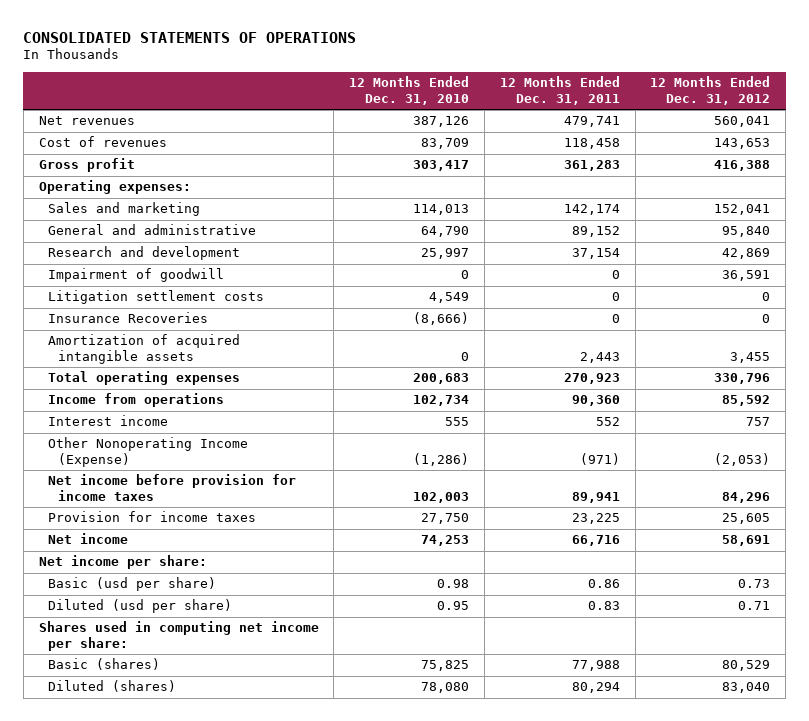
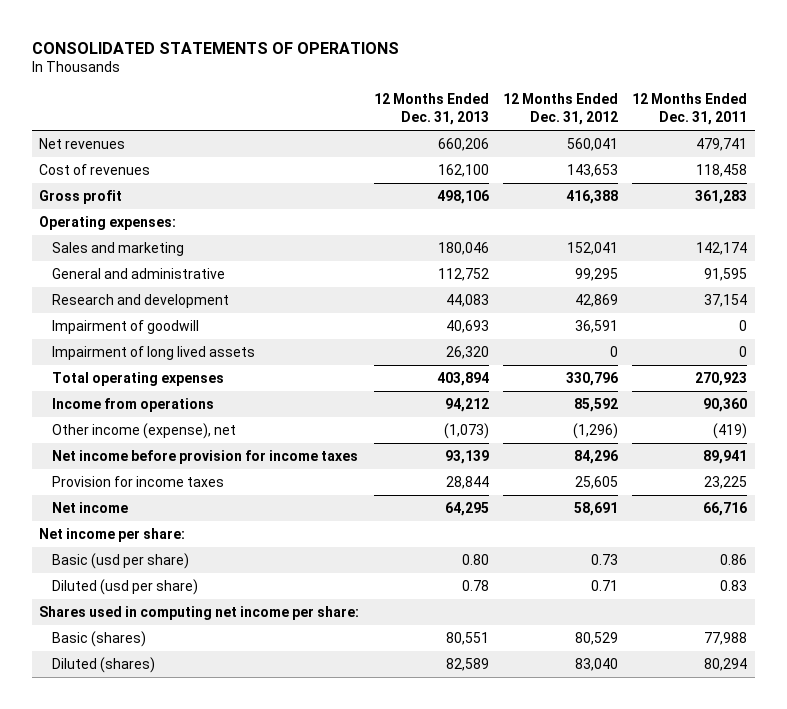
- | 12 Months Ended Dec. 31, 2010 | 12 Months Ended Dec. 31, 2011 | 12 Months Ended Dec. 31, 2012
+ | 12 Months Ended Dec. 31, 2013 | 12 Months Ended Dec. 31, 2012 | 12 Months Ended Dec. 31, 2011
- General and administrative | 64,790 | 89,152 | 95,840
+ General and administrative | 112,752 | 99,295 | 91,595
- Litigation settlement costs | 4,549 | 0 | 0
- Insurance Recoveries | (8,666) | 0 | 0
- Amortization of acquired intangible assets | 0 | 2,443 | 3,455
+ Impairment of long lived assets | 26,320 | 0 | 0
- Interest income | 555 | 552 | 757
- Other Nonoperating Income (Expense) | (1,286) | (971) | (2,053)
+ Other income (expense), net | (1,073) | (1,296) | (419)

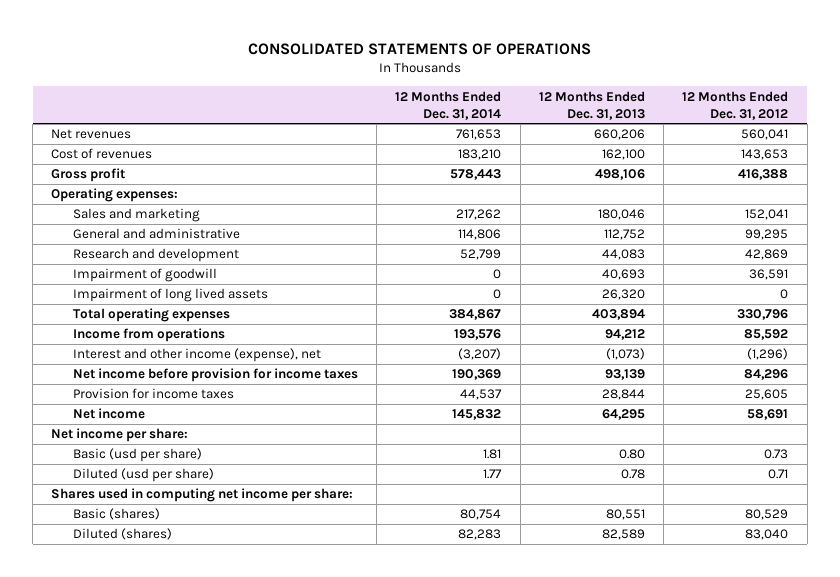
- | 12 Months Ended Dec. 31, 2013 | 12 Months Ended Dec. 31, 2012 | 12 Months Ended Dec. 31, 2011
+ | 12 Months Ended Dec. 31, 2014 | 12 Months Ended Dec. 31, 2013 | 12 Months Ended Dec. 31, 2012
- Other income (expense), net | (1,073) | (1,296) | (419)
+ Interest and other income (expense), net | (3,207) | (1,073) | (1,296)

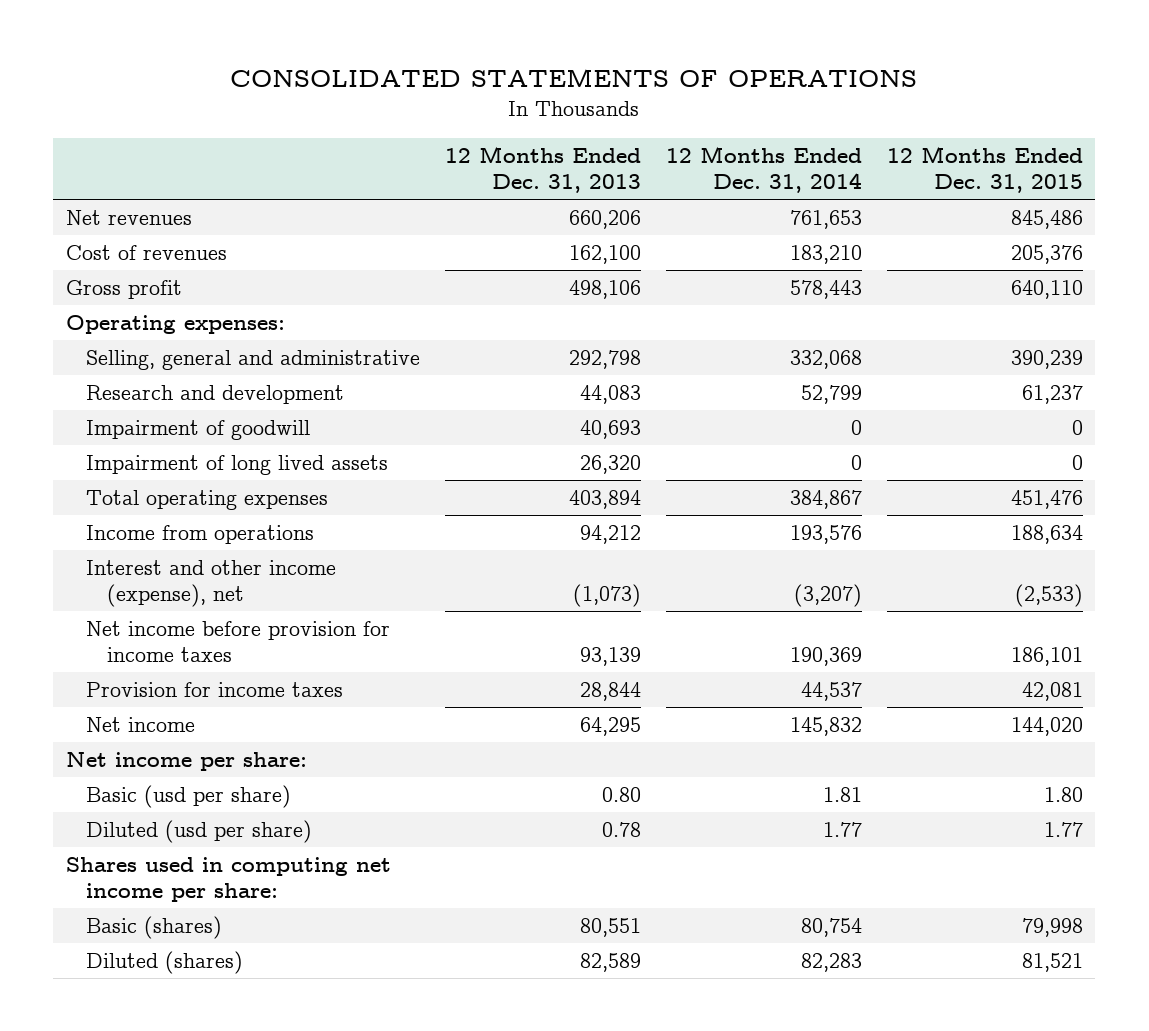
- | 12 Months Ended Dec. 31, 2014 | 12 Months Ended Dec. 31, 2013 | 12 Months Ended Dec. 31, 2012
+ | 12 Months Ended Dec. 31, 2013 | 12 Months Ended Dec. 31, 2014 | 12 Months Ended Dec. 31, 2015
- Sales and marketing | 217,262 | 180,046 | 152,041
- General and administrative | 114,806 | 112,752 | 99,295
+ Selling, general and administrative | 292,798 | 332,068 | 390,239

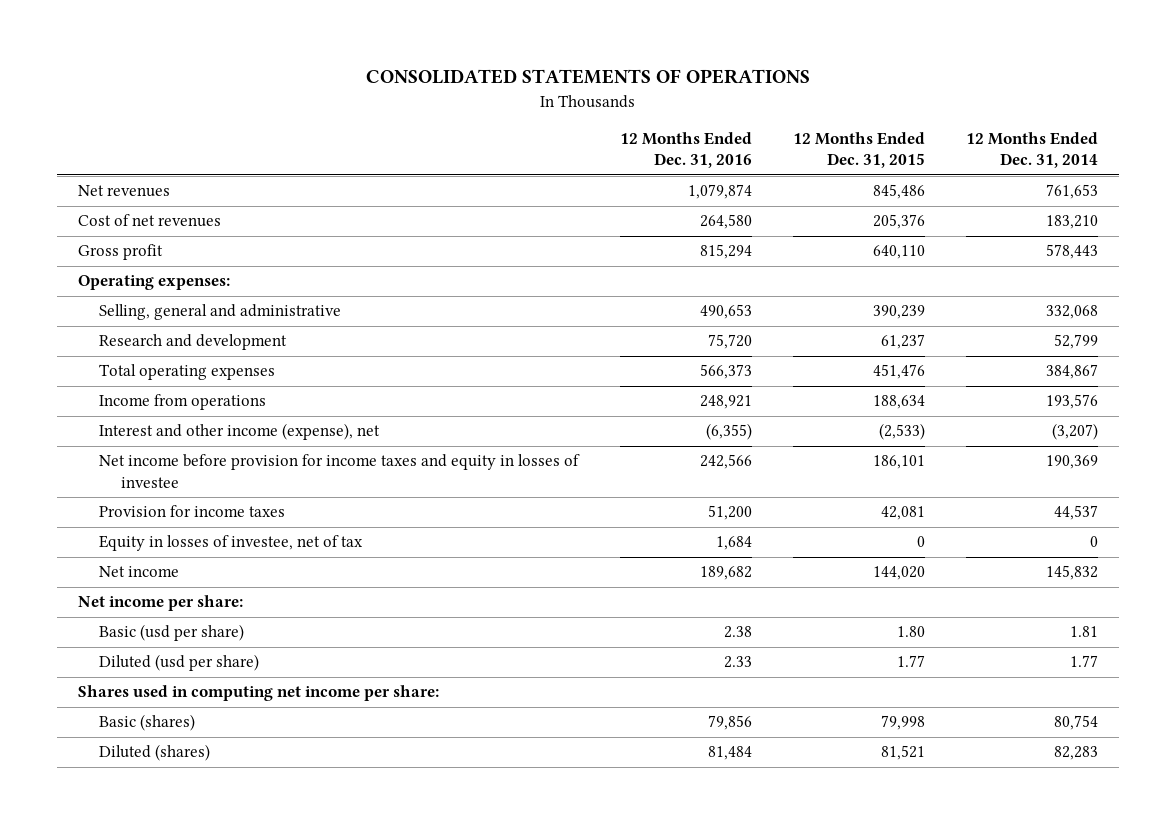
- | 12 Months Ended Dec. 31, 2013 | 12 Months Ended Dec. 31, 2014 | 12 Months Ended Dec. 31, 2015
+ | 12 Months Ended Dec. 31, 2016 | 12 Months Ended Dec. 31, 2015 | 12 Months Ended Dec. 31, 2014
- Cost of revenues | 162,100 | 183,210 | 205,376
+ Cost of net revenues | 264,580 | 205,376 | 183,210
- Impairment of goodwill | 40,693 | 0 | 0
- Impairment of long lived assets | 26,320 | 0 | 0
- Net income before provision for income taxes | 93,139 | 190,369 | 186,101
+ Net income before provision for income taxes and equity in losses of investee | 242,566 | 186,101 | 190,369
+ Equity in losses of investee, net of tax | 1,684 | 0 | 0

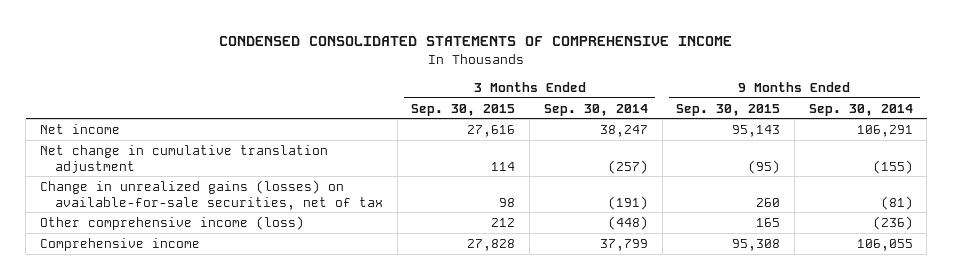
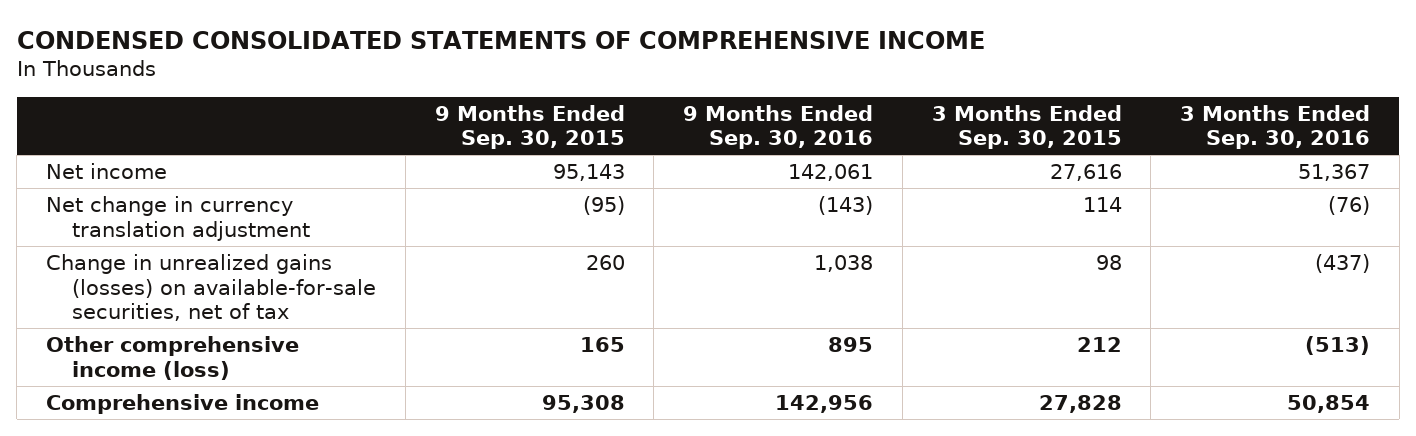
- | 3 Months Ended Sep. 30, 2015 | 3 Months Ended Sep. 30, 2014 | 9 Months Ended Sep. 30, 2015 | 9 Months Ended Sep. 30, 2014
+ | 9 Months Ended Sep. 30, 2015 | 9 Months Ended Sep. 30, 2016 | 3 Months Ended Sep. 30, 2015 | 3 Months Ended Sep. 30, 2016
- Net change in cumulative translation adjustment | 114 | (257) | (95) | (155)
+ Net change in currency translation adjustment | (95) | (143) | 114 | (76)

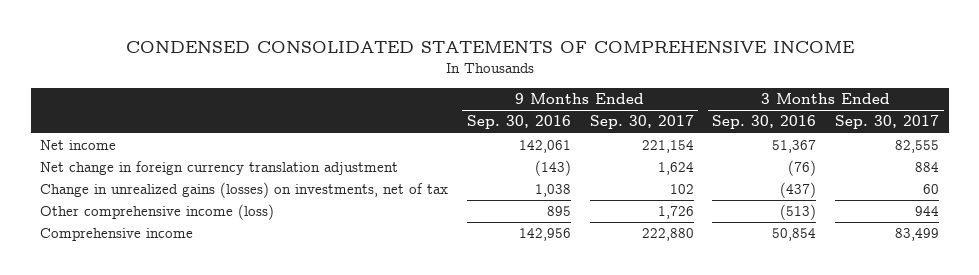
- | 9 Months Ended Sep. 30, 2015 | 9 Months Ended Sep. 30, 2016 | 3 Months Ended Sep. 30, 2015 | 3 Months Ended Sep. 30, 2016
+ | 9 Months Ended Sep. 30, 2016 | 9 Months Ended Sep. 30, 2017 | 3 Months Ended Sep. 30, 2016 | 3 Months Ended Sep. 30, 2017
- Net change in currency translation adjustment | (95) | (143) | 114 | (76)
- Change in unrealized gains (losses) on available-for-sale securities, net of tax | 260 | 1,038 | 98 | (437)
+ Net change in foreign currency translation adjustment | (143) | 1,624 | (76) | 884
+ Change in unrealized gains (losses) on investments, net of tax | 1,038 | 102 | (437) | 60

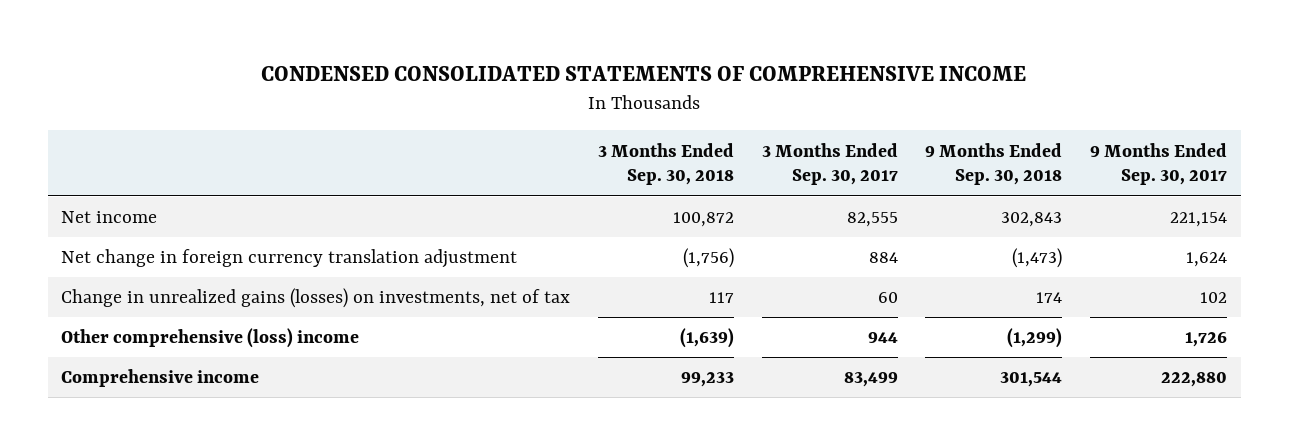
- | 9 Months Ended Sep. 30, 2016 | 9 Months Ended Sep. 30, 2017 | 3 Months Ended Sep. 30, 2016 | 3 Months Ended Sep. 30, 2017
+ | 3 Months Ended Sep. 30, 2018 | 3 Months Ended Sep. 30, 2017 | 9 Months Ended Sep. 30, 2018 | 9 Months Ended Sep. 30, 2017
- Other comprehensive income (loss) | 895 | 1,726 | (513) | 944
+ Other comprehensive (loss) income | (1,639) | 944 | (1,299) | 1,726

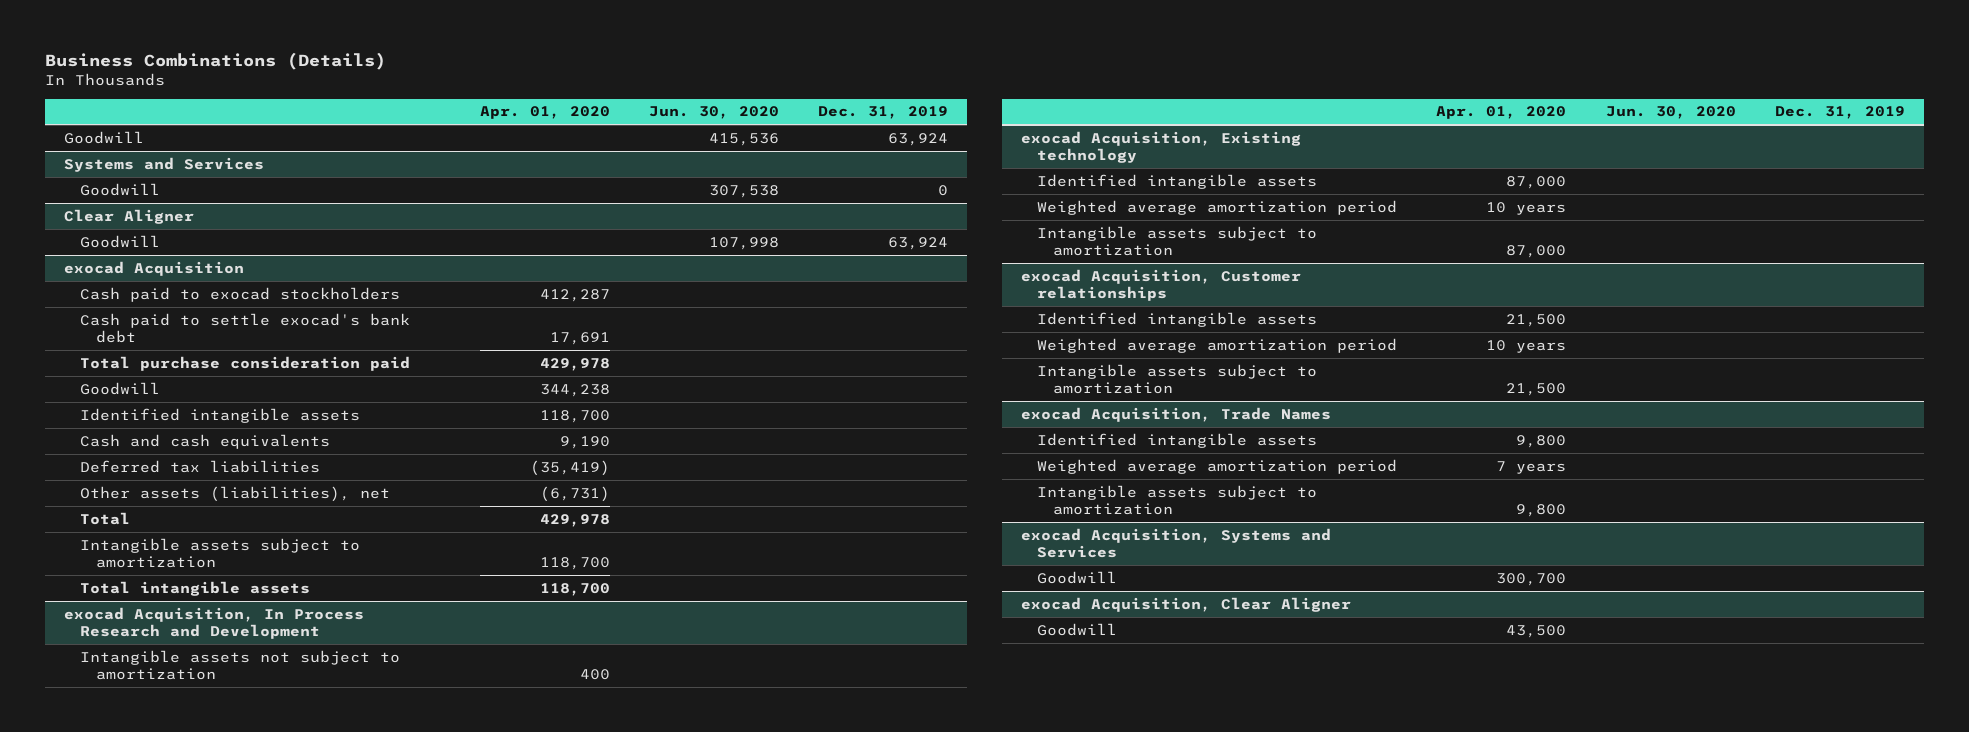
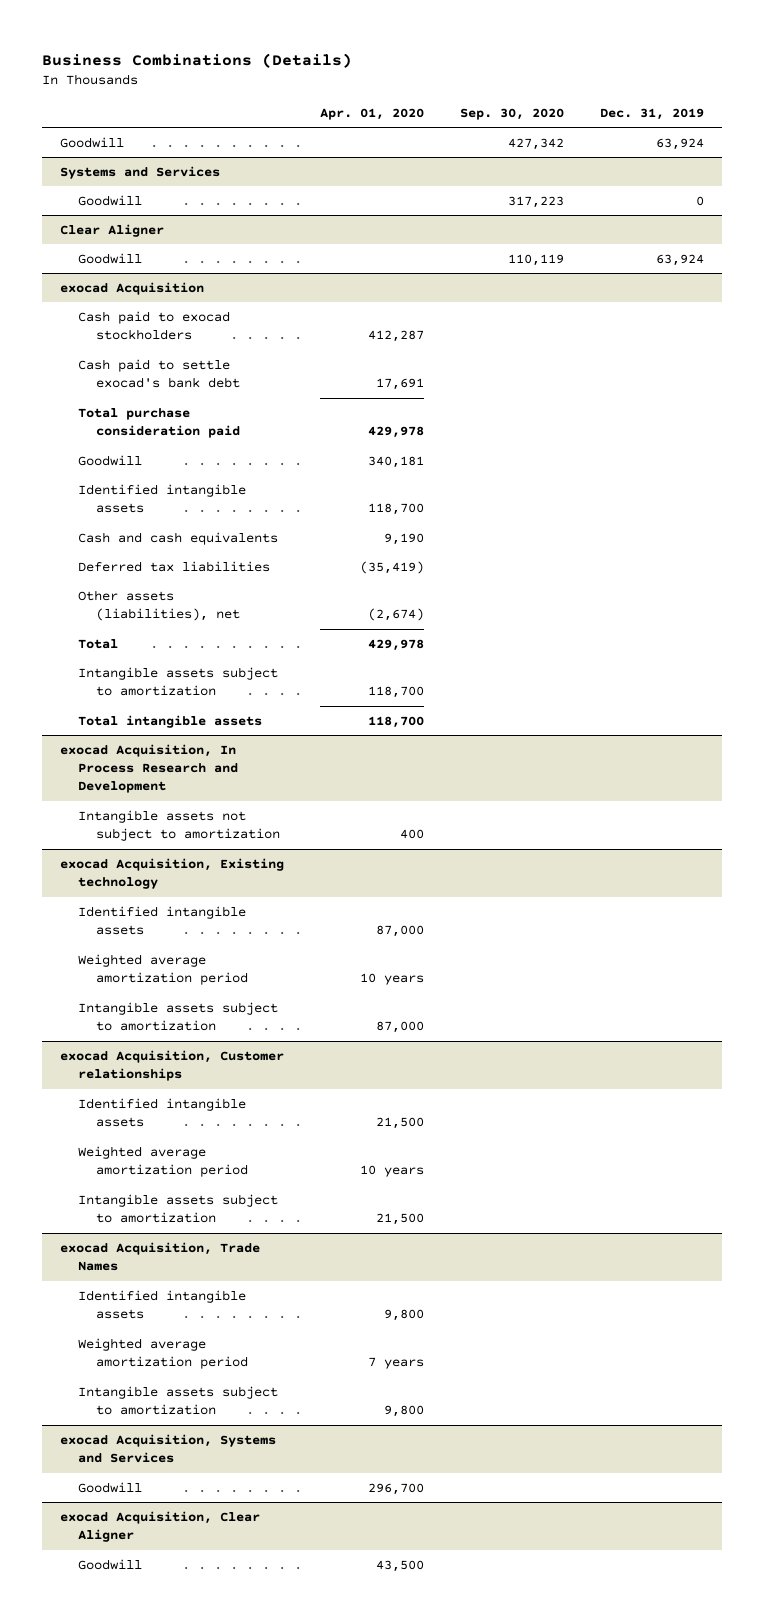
- | Apr. 01, 2020 | Jun. 30, 2020 | Dec. 31, 2019
+ | Apr. 01, 2020 | Sep. 30, 2020 | Dec. 31, 2019
@ exocad Acquisition
- Goodwill | 344,238 | |
+ Goodwill | 340,181 | |
- Other assets (liabilities), net | (6,731) | |
+ Other assets (liabilities), net | (2,674) | |
@ exocad Acquisition, Systems and Services
- Goodwill | 300,700 | |
+ Goodwill | 296,700 | |

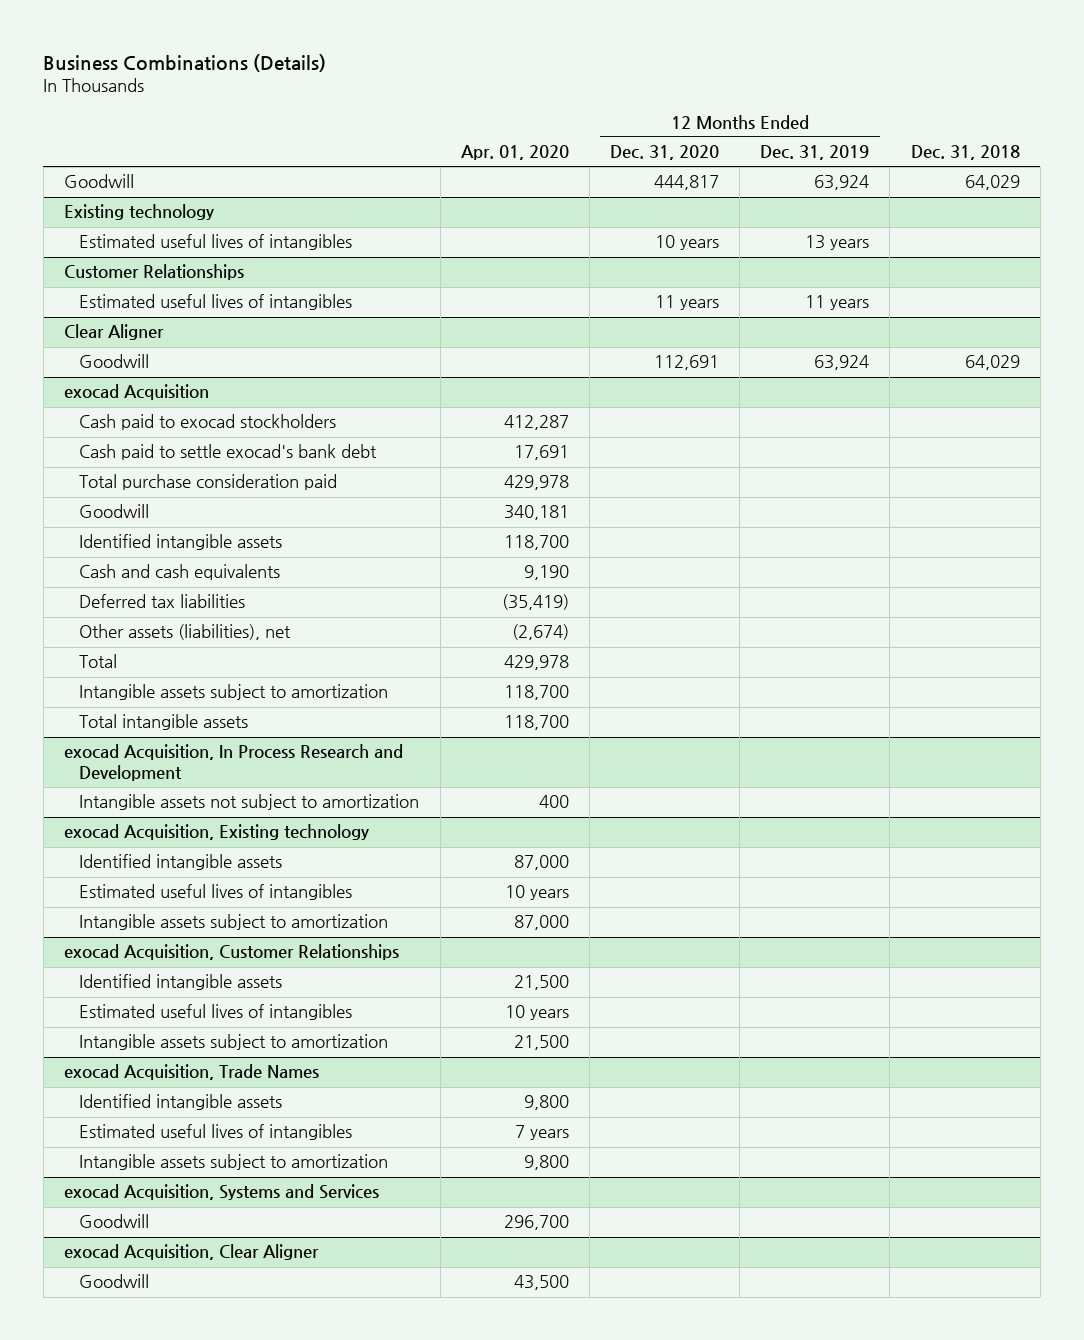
- | Apr. 01, 2020 | Sep. 30, 2020 | Dec. 31, 2019
+ | Apr. 01, 2020 | 12 Months Ended Dec. 31, 2020 | 12 Months Ended Dec. 31, 2019 | Dec. 31, 2018
- Systems and Services
- Goodwill | | 317,223 | 0
+ Existing technology
+ Estimated useful lives of intangibles | | 10 years | 13 years |
+ Customer Relationships
+ Estimated useful lives of intangibles | | 11 years | 11 years |
@ exocad Acquisition, Existing technology
- Weighted average amortization period | 10 years | |
+ Estimated useful lives of intangibles | 10 years | | |
- exocad Acquisition, Customer relationships
+ exocad Acquisition, Customer Relationships
- Weighted average amortization period | 10 years | |
+ Estimated useful lives of intangibles | 10 years | | |
@ exocad Acquisition, Trade Names
- Weighted average amortization period | 7 years | |
+ Estimated useful lives of intangibles | 7 years | | |

